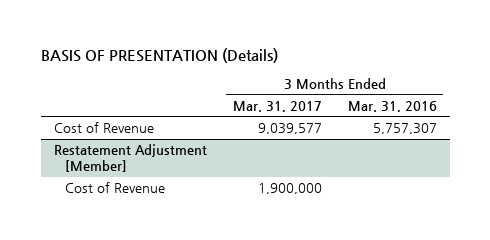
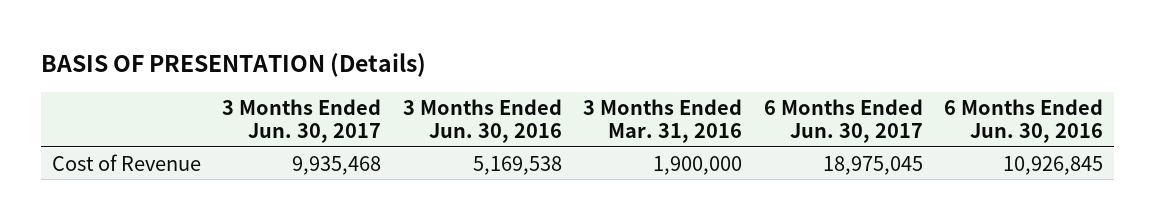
- | 3 Months Ended Mar. 31, 2017 | 3 Months Ended Mar. 31, 2016
+ | 3 Months Ended Jun. 30, 2017 | 3 Months Ended Jun. 30, 2016 | 3 Months Ended Mar. 31, 2016 | 6 Months Ended Jun. 30, 2017 | 6 Months Ended Jun. 30, 2016
- Cost of Revenue | 9,039,577 | 5,757,307
- Restatement Adjustment [Member]
- Cost of Revenue | 1,900,000 |
+ Cost of Revenue | 9,935,468 | 5,169,538 | 1,900,000 | 18,975,045 | 10,926,845

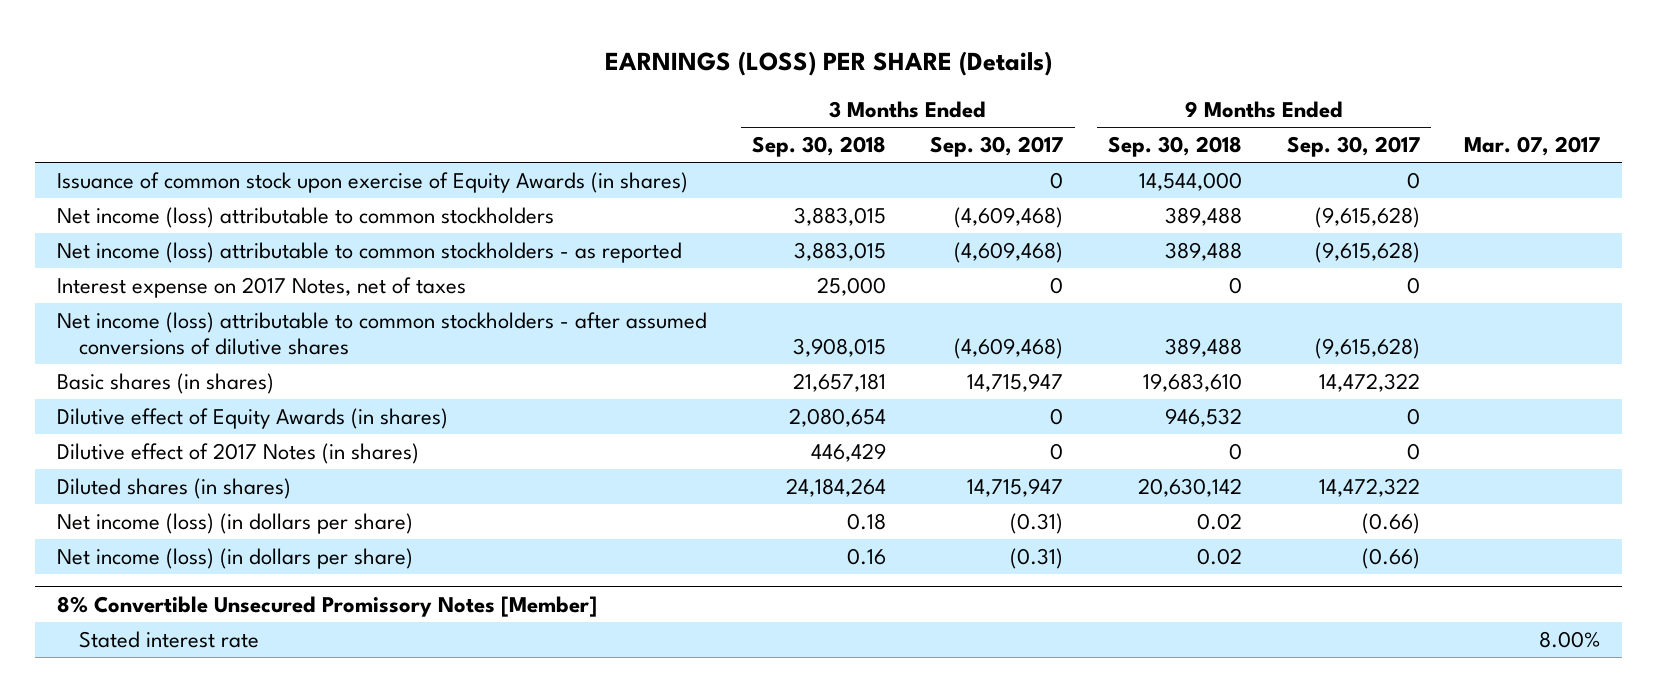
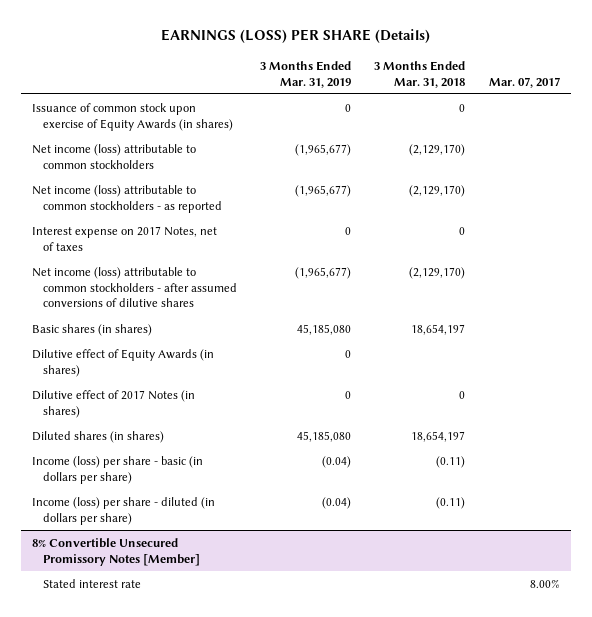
- | 3 Months Ended Sep. 30, 2018 | 3 Months Ended Sep. 30, 2017 | 9 Months Ended Sep. 30, 2018 | 9 Months Ended Sep. 30, 2017 | Mar. 07, 2017
+ | 3 Months Ended Mar. 31, 2019 | 3 Months Ended Mar. 31, 2018 | Mar. 07, 2017
- Net income (loss) (in dollars per share) | 0.18 | (0.31) | 0.02 | (0.66) |
- Net income (loss) (in dollars per share) | 0.16 | (0.31) | 0.02 | (0.66) |
+ Income (loss) per share - basic (in dollars per share) | (0.04) | (0.11) |
+ Income (loss) per share - diluted (in dollars per share) | (0.04) | (0.11) |

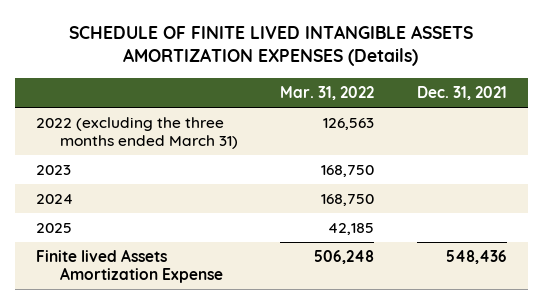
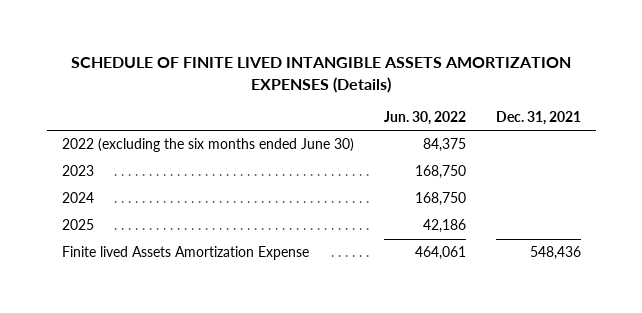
- | Mar. 31, 2022 | Dec. 31, 2021
+ | Jun. 30, 2022 | Dec. 31, 2021
- 2022 (excluding the three months ended March 31) | 126,563 |
+ 2022 (excluding the six months ended June 30) | 84,375 |

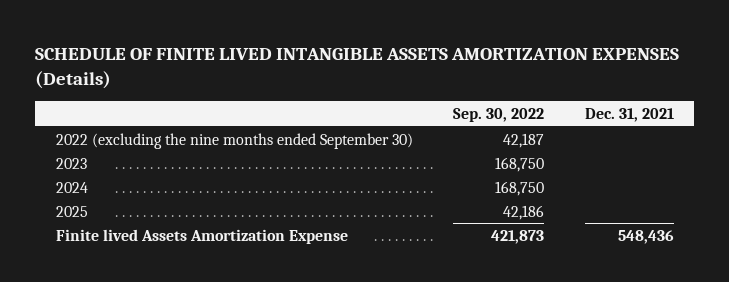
- | Jun. 30, 2022 | Dec. 31, 2021
+ | Sep. 30, 2022 | Dec. 31, 2021
- 2022 (excluding the six months ended June 30) | 84,375 |
+ 2022 (excluding the nine months ended September 30) | 42,187 |

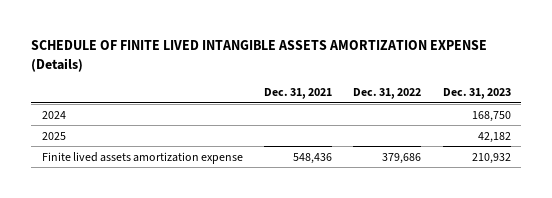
- SCHEDULE OF FINITE LIVED INTANGIBLE ASSETS AMORTIZATION EXPENSES (Details)
+ SCHEDULE OF FINITE LIVED INTANGIBLE ASSETS AMORTIZATION EXPENSE (Details)
- | Sep. 30, 2022 | Dec. 31, 2021
+ | Dec. 31, 2021 | Dec. 31, 2022 | Dec. 31, 2023
- 2022 (excluding the nine months ended September 30) | 42,187 |
- 2023 | 168,750 |
- Finite lived Assets Amortization Expense | 421,873 | 548,436
+ Finite lived assets amortization expense | 548,436 | 379,686 | 210,932

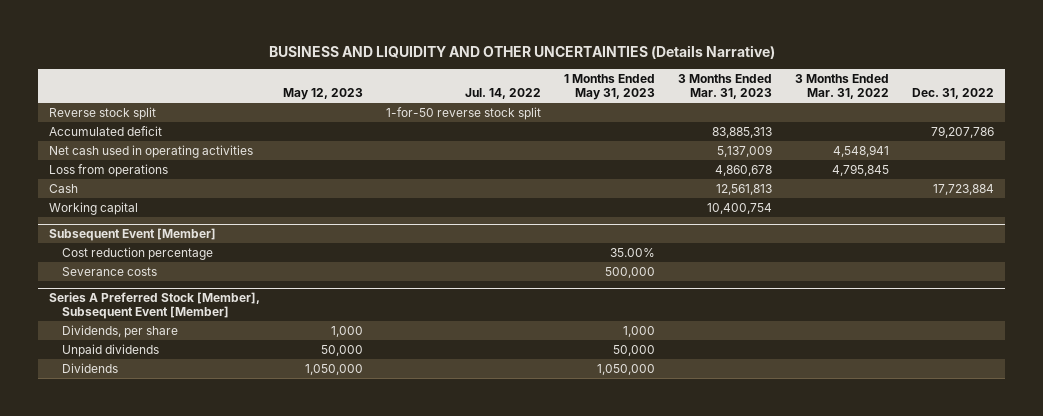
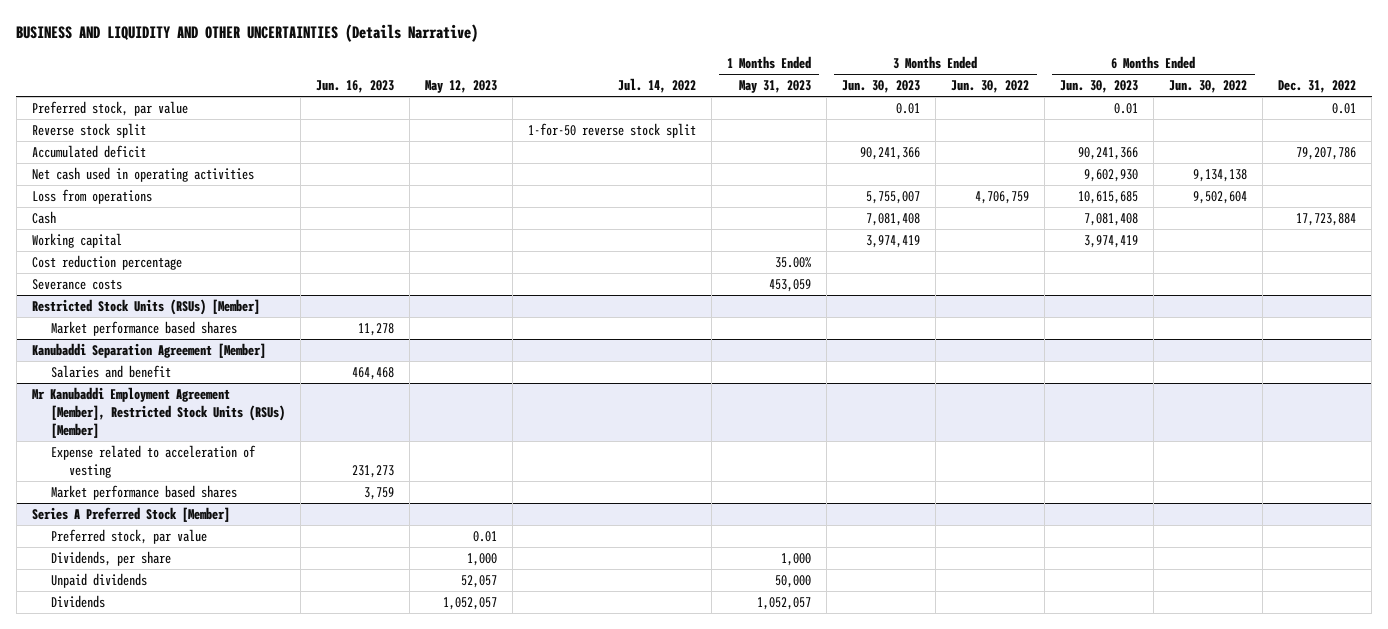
- | May 12, 2023 | Jul. 14, 2022 | 1 Months Ended May 31, 2023 | 3 Months Ended Mar. 31, 2023 | 3 Months Ended Mar. 31, 2022 | Dec. 31, 2022
+ | Jun. 16, 2023 | May 12, 2023 | Jul. 14, 2022 | 1 Months Ended May 31, 2023 | 3 Months Ended Jun. 30, 2023 | 3 Months Ended Jun. 30, 2022 | 6 Months Ended Jun. 30, 2023 | 6 Months Ended Jun. 30, 2022 | Dec. 31, 2022
+ Preferred stock, par value | | | | | 0.01 | | 0.01 | | 0.01
- Subsequent Event [Member]
- Cost reduction percentage | | | 35.00% | | |
- Severance costs | | | 500,000 | | |
- Series A Preferred Stock [Member], Subsequent Event [Member]
+ Cost reduction percentage | | | | 35.00% | | | | |
+ Severance costs | | | | 453,059 | | | | |
+ Restricted Stock Units (RSUs) [Member]
+ Market performance based shares | 11,278 | | | | | | | |
+ Kanubaddi Separation Agreement [Member]
+ Salaries and benefit | 464,468 | | | | | | | |
+ Mr Kanubaddi Employment Agreement [Member], Restricted Stock Units (RSUs) [Member]
+ Expense related to acceleration of vesting | 231,273 | | | | | | | |
+ Market performance based shares | 3,759 | | | | | | | |
+ Series A Preferred Stock [Member]
+ Preferred stock, par value | | 0.01 | | | | | | |
- Unpaid dividends | 50,000 | | 50,000 | | |
- Dividends | 1,050,000 | | 1,050,000 | | |
+ Unpaid dividends | | 52,057 | | 50,000 | | | | |
+ Dividends | | 1,052,057 | | 1,052,057 | | | | |

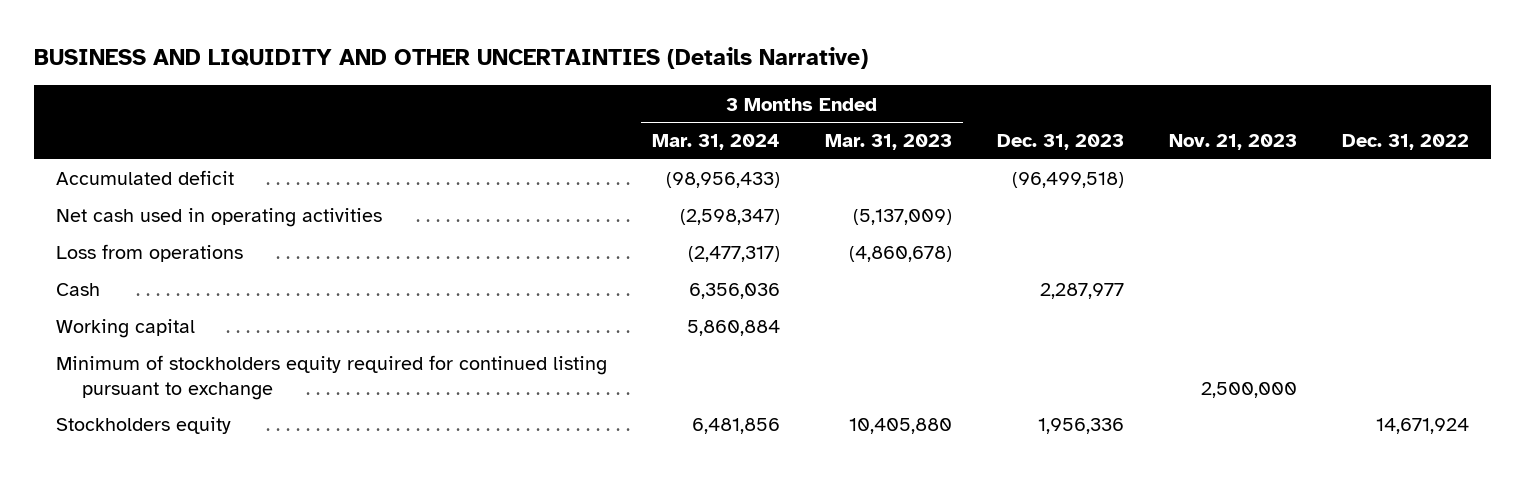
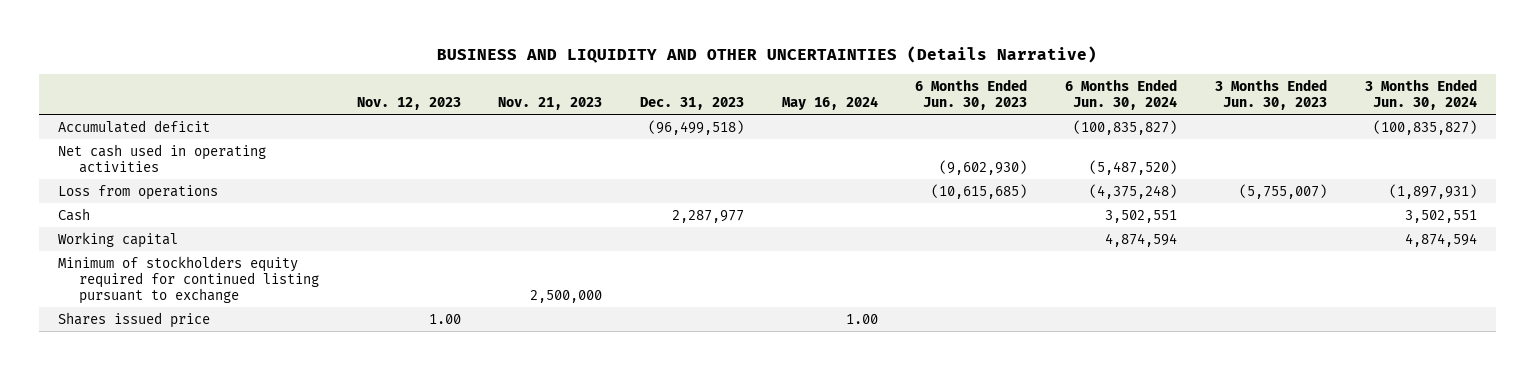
- | 3 Months Ended Mar. 31, 2024 | 3 Months Ended Mar. 31, 2023 | Dec. 31, 2023 | Nov. 21, 2023 | Dec. 31, 2022
+ | Nov. 12, 2023 | Nov. 21, 2023 | Dec. 31, 2023 | May 16, 2024 | 6 Months Ended Jun. 30, 2023 | 6 Months Ended Jun. 30, 2024 | 3 Months Ended Jun. 30, 2023 | 3 Months Ended Jun. 30, 2024
- Stockholders equity | 6,481,856 | 10,405,880 | 1,956,336 | | 14,671,924
+ Shares issued price | 1.00 | | | 1.00 | | | |

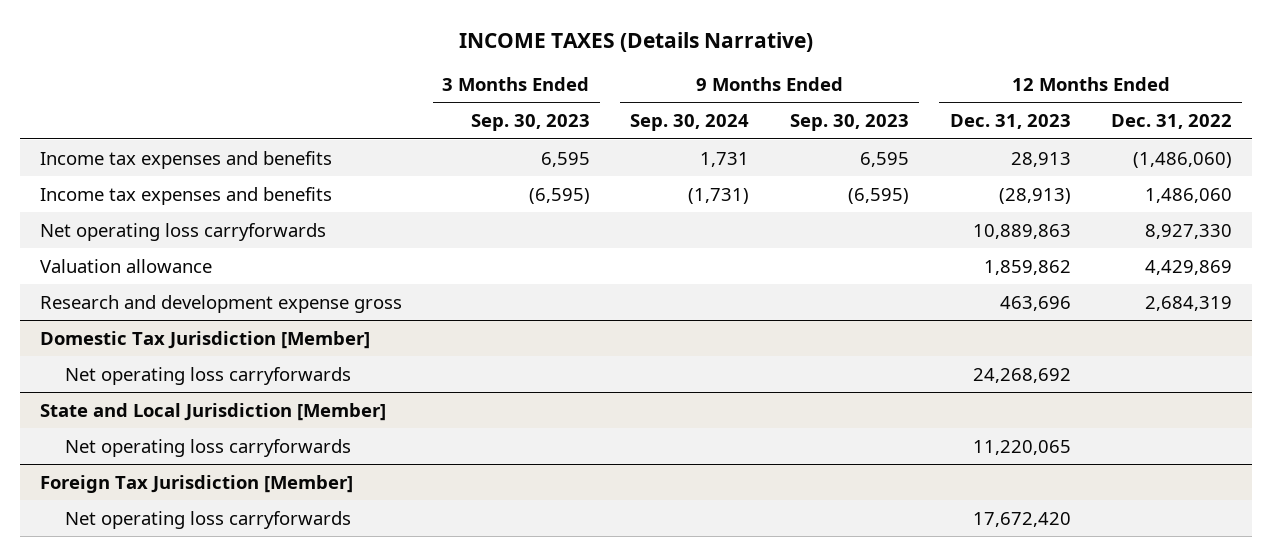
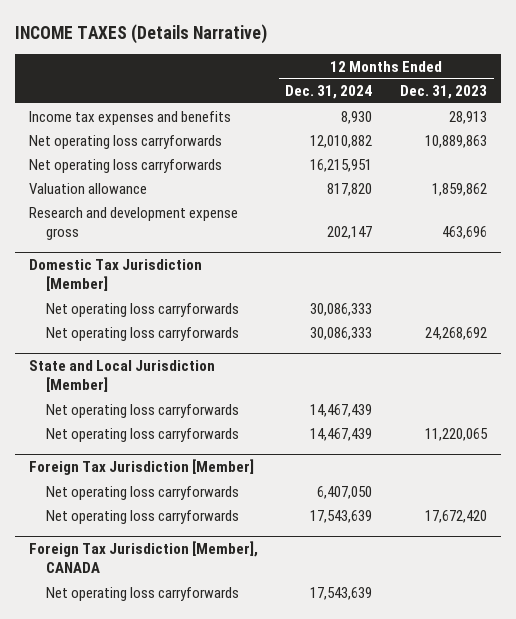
- | 3 Months Ended Sep. 30, 2023 | 9 Months Ended Sep. 30, 2024 | 9 Months Ended Sep. 30, 2023 | 12 Months Ended Dec. 31, 2023 | 12 Months Ended Dec. 31, 2022
+ | 12 Months Ended Dec. 31, 2024 | 12 Months Ended Dec. 31, 2023
- Income tax expenses and benefits | (6,595) | (1,731) | (6,595) | (28,913) | 1,486,060
+ Net operating loss carryforwards | 16,215,951 |
@ Domestic Tax Jurisdiction [Member]
+ Net operating loss carryforwards | 30,086,333 |
@ State and Local Jurisdiction [Member]
+ Net operating loss carryforwards | 14,467,439 |
@ Foreign Tax Jurisdiction [Member]
+ Net operating loss carryforwards | 6,407,050 |
+ Foreign Tax Jurisdiction [Member], CANADA
+ Net operating loss carryforwards | 17,543,639 |

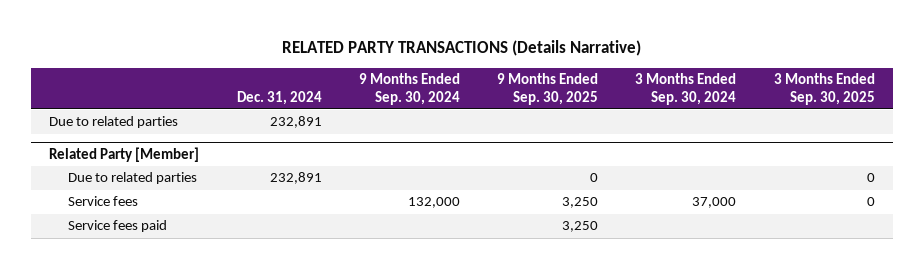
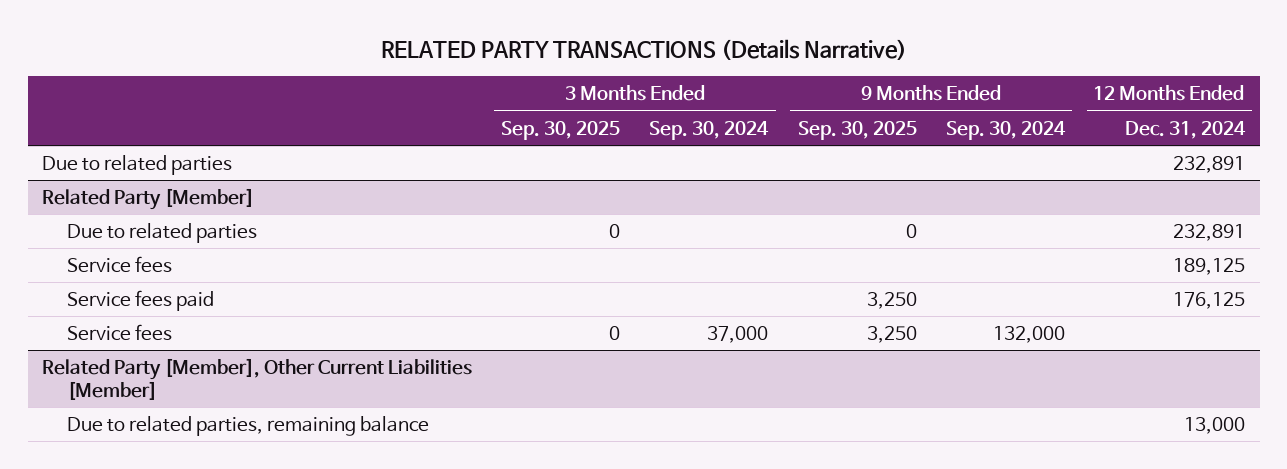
- | Dec. 31, 2024 | 9 Months Ended Sep. 30, 2024 | 9 Months Ended Sep. 30, 2025 | 3 Months Ended Sep. 30, 2024 | 3 Months Ended Sep. 30, 2025
+ | 3 Months Ended Sep. 30, 2025 | 3 Months Ended Sep. 30, 2024 | 9 Months Ended Sep. 30, 2025 | 9 Months Ended Sep. 30, 2024 | 12 Months Ended Dec. 31, 2024
@ Related Party [Member]
+ Service fees | | | | | 189,125
moved down: Service fees | 0 | 37,000 | 3,250 | 132,000 |
+ Related Party [Member], Other Current Liabilities [Member]
+ Due to related parties, remaining balance | | | | | 13,000

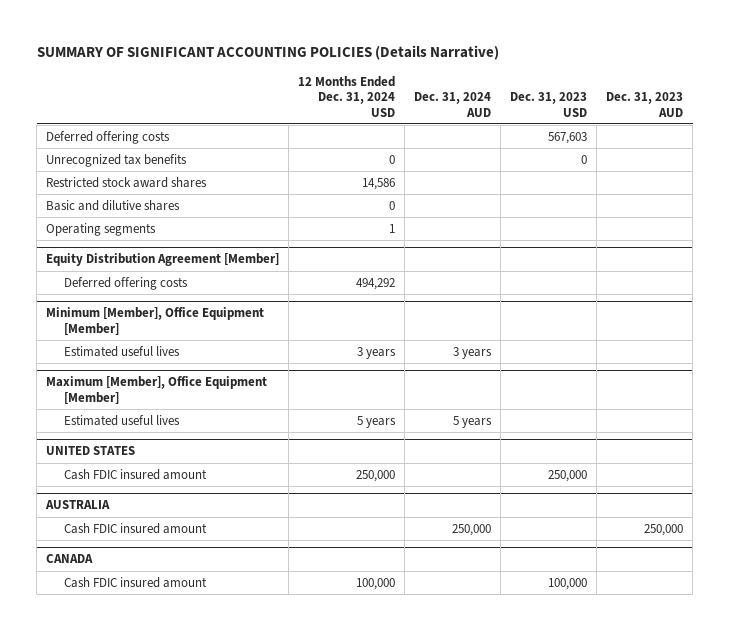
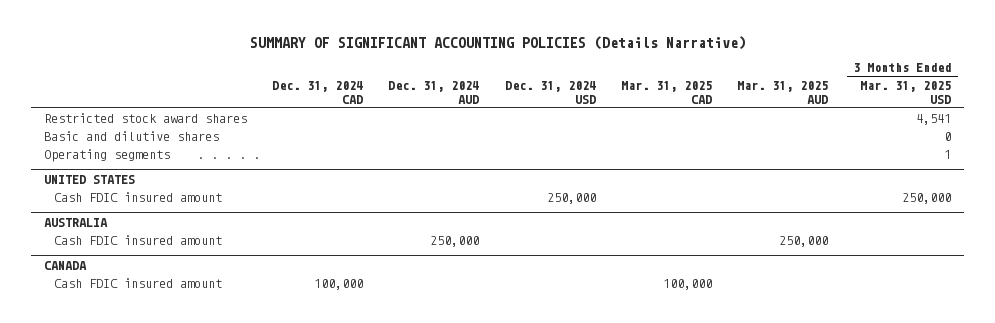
- | 12 Months Ended Dec. 31, 2024 USD | Dec. 31, 2024 AUD | Dec. 31, 2023 USD | Dec. 31, 2023 AUD
+ | Dec. 31, 2024 CAD | Dec. 31, 2024 AUD | Dec. 31, 2024 USD | Mar. 31, 2025 CAD | Mar. 31, 2025 AUD | 3 Months Ended Mar. 31, 2025 USD
- Deferred offering costs | | | 567,603 |
- Unrecognized tax benefits | 0 | | 0 |
- Equity Distribution Agreement [Member]
- Deferred offering costs | 494,292 | | |
- Minimum [Member], Office Equipment [Member]
- Estimated useful lives | 3 years | 3 years | |
- Maximum [Member], Office Equipment [Member]
- Estimated useful lives | 5 years | 5 years | |

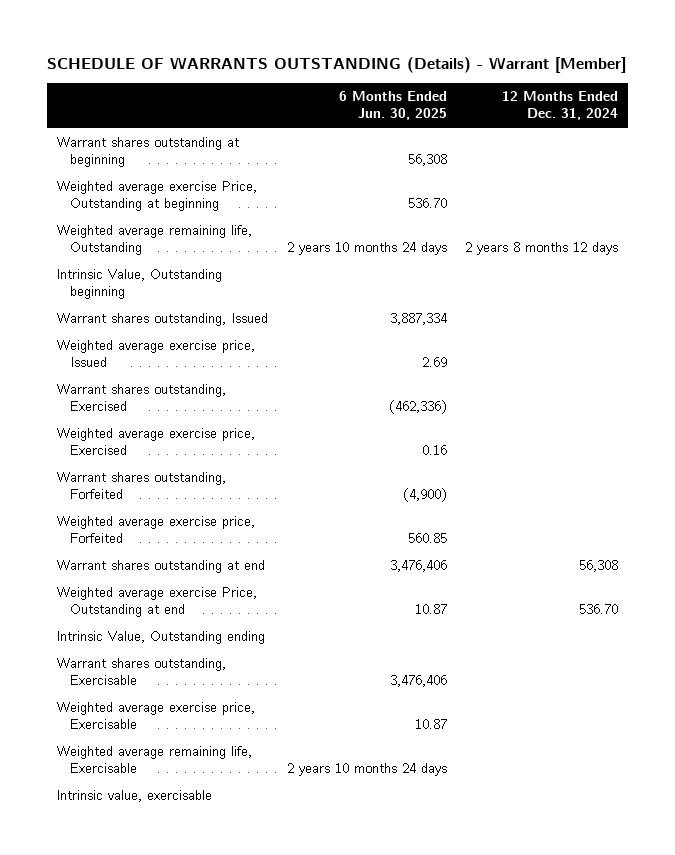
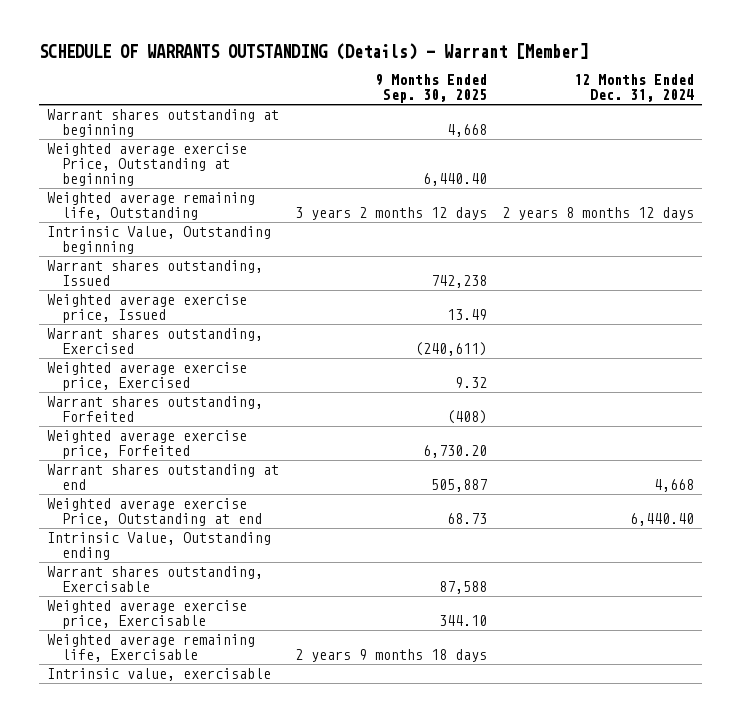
- | 6 Months Ended Jun. 30, 2025 | 12 Months Ended Dec. 31, 2024
+ | 9 Months Ended Sep. 30, 2025 | 12 Months Ended Dec. 31, 2024
- Warrant shares outstanding at end | 3,476,406 | 56,308
- Weighted average exercise Price, Outstanding at end | 10.87 | 536.70
+ Warrant shares outstanding at end | 505,887 | 4,668
+ Weighted average exercise Price, Outstanding at end | 68.73 | 6,440.40

